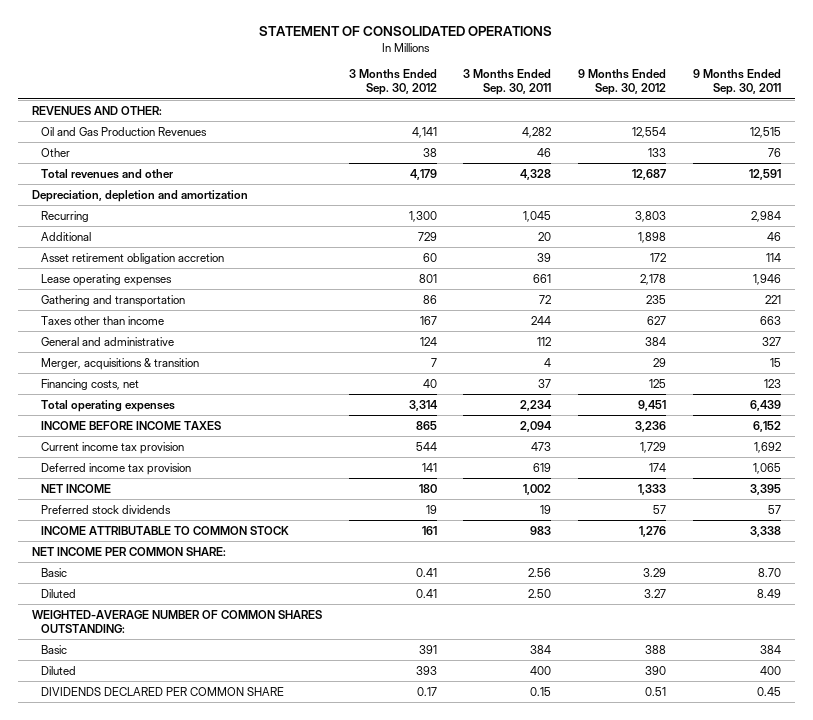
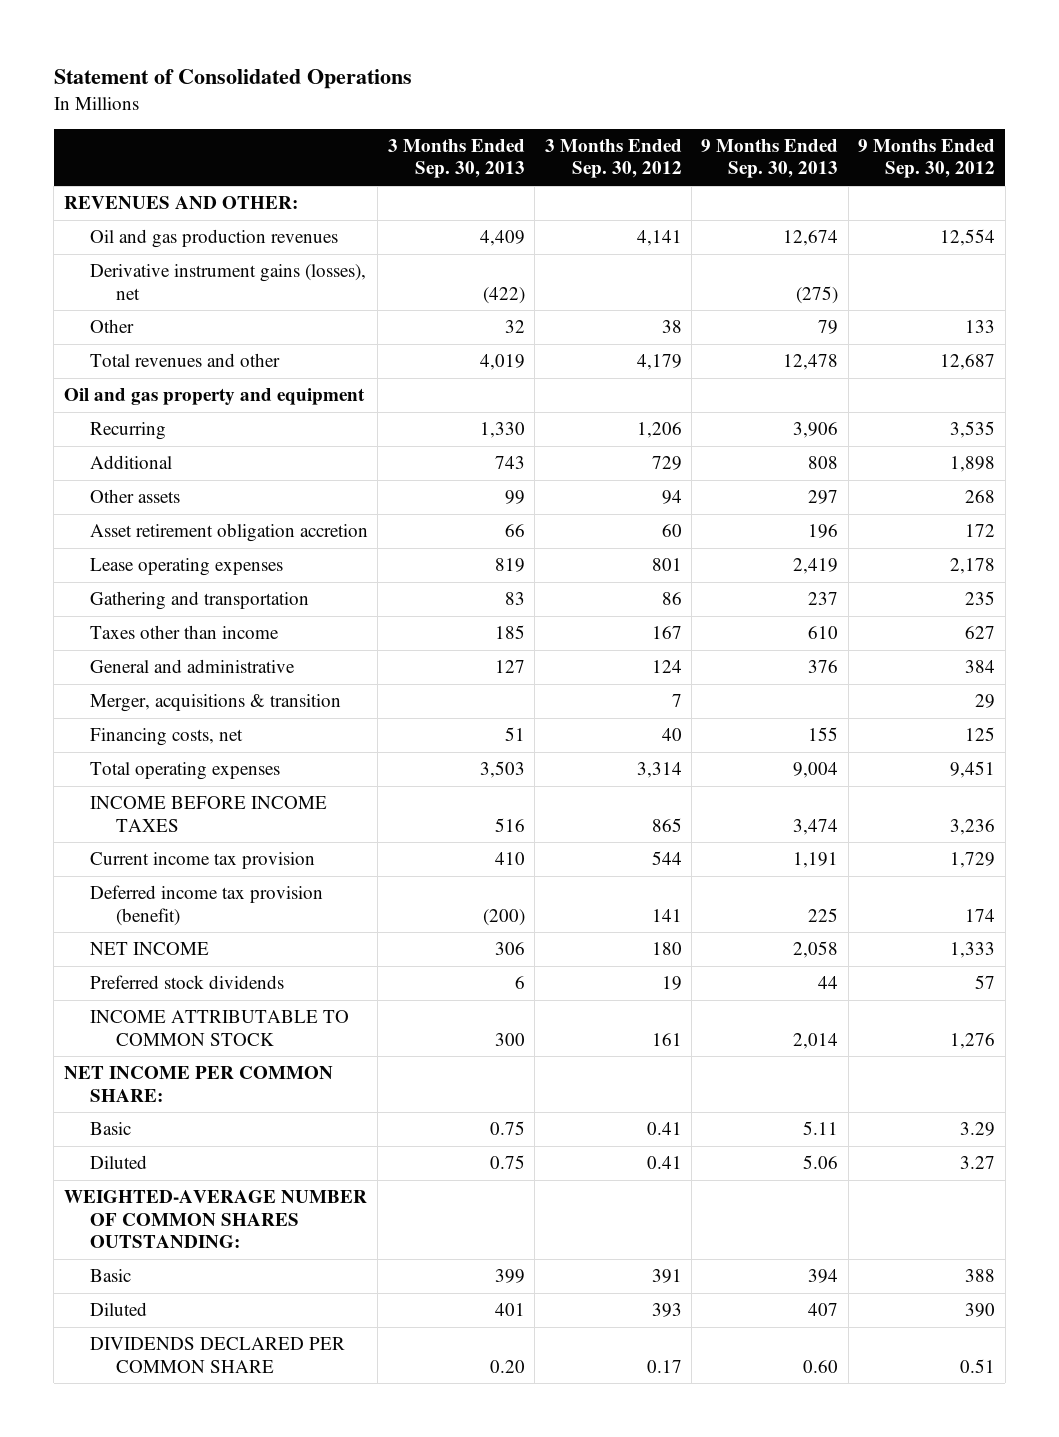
- STATEMENT OF CONSOLIDATED OPERATIONS
+ Statement of Consolidated Operations
- | 3 Months Ended Sep. 30, 2012 | 3 Months Ended Sep. 30, 2011 | 9 Months Ended Sep. 30, 2012 | 9 Months Ended Sep. 30, 2011
+ | 3 Months Ended Sep. 30, 2013 | 3 Months Ended Sep. 30, 2012 | 9 Months Ended Sep. 30, 2013 | 9 Months Ended Sep. 30, 2012
- Oil and Gas Production Revenues | 4,141 | 4,282 | 12,554 | 12,515
+ Oil and gas production revenues | 4,409 | 4,141 | 12,674 | 12,554
+ Derivative instrument gains (losses), net | (422) | | (275) |
- Depreciation, depletion and amortization
- Recurring | 1,300 | 1,045 | 3,803 | 2,984
+ Oil and gas property and equipment
+ Recurring | 1,330 | 1,206 | 3,906 | 3,535
+ Other assets | 99 | 94 | 297 | 268
- Deferred income tax provision | 141 | 619 | 174 | 1,065
+ Deferred income tax provision (benefit) | (200) | 141 | 225 | 174

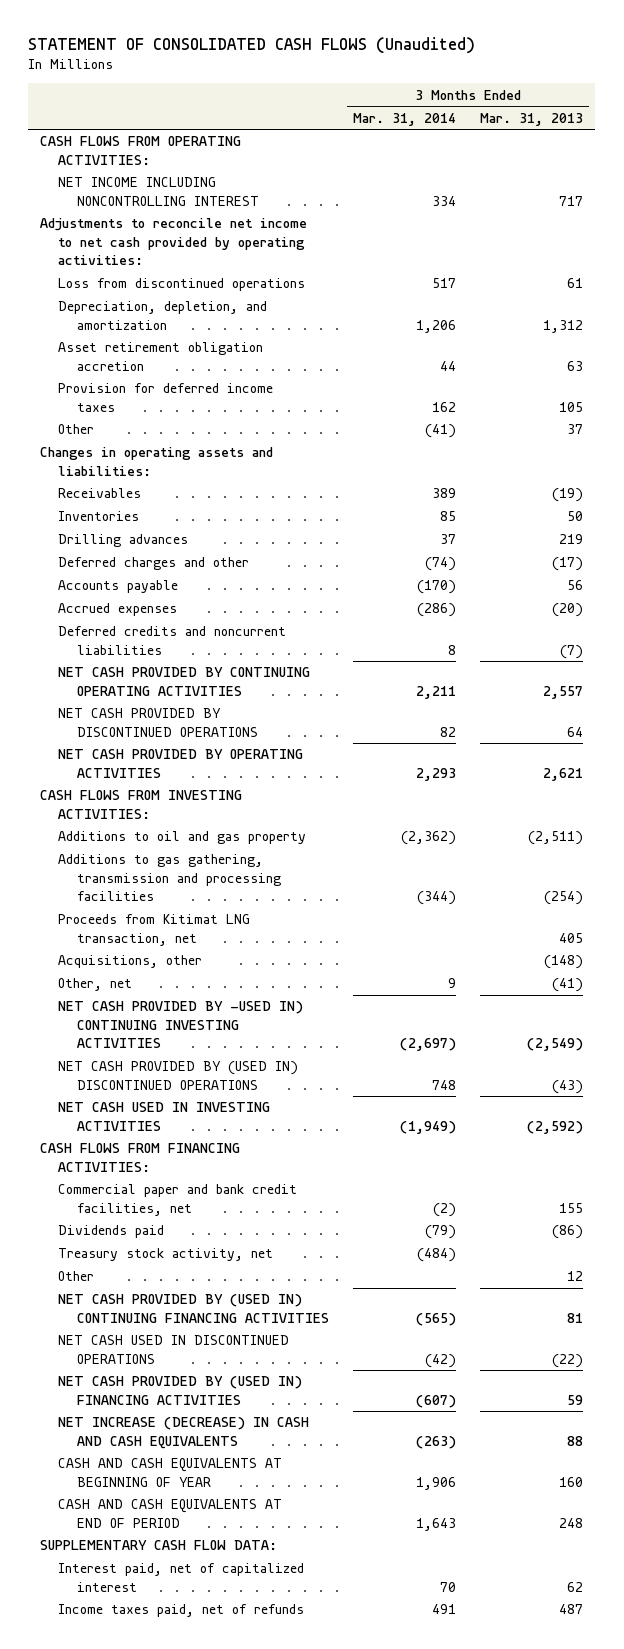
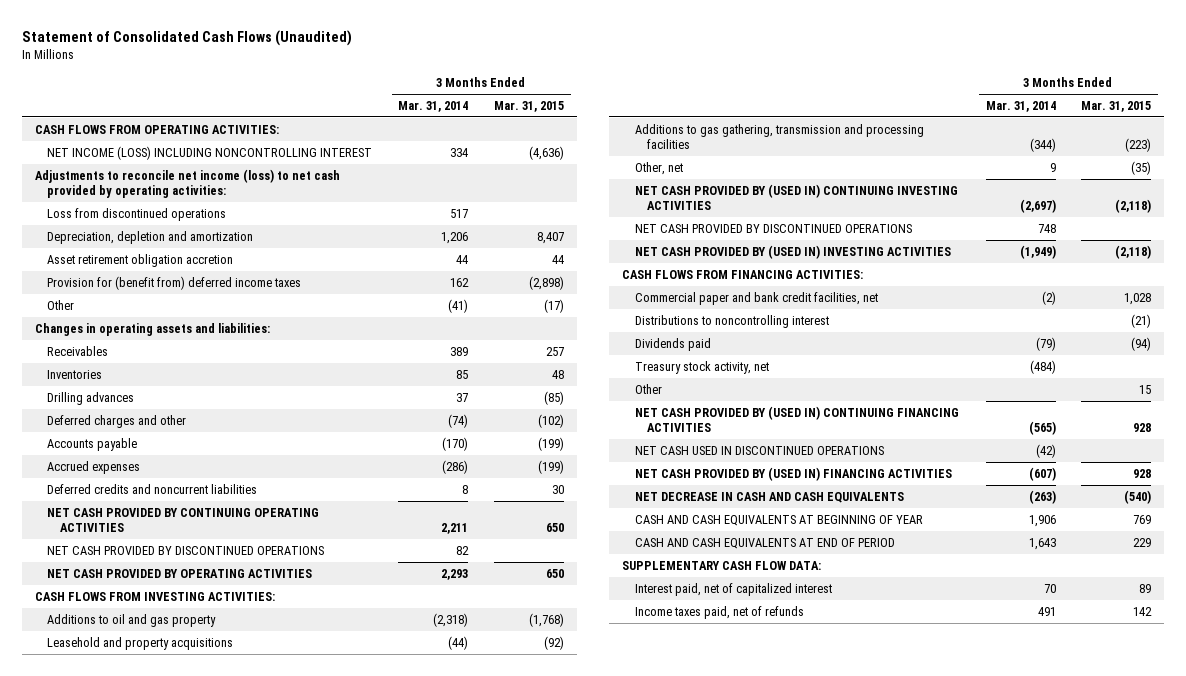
- STATEMENT OF CONSOLIDATED CASH FLOWS (Unaudited)
+ Statement of Consolidated Cash Flows (Unaudited)
- | 3 Months Ended Mar. 31, 2014 | 3 Months Ended Mar. 31, 2013
+ | 3 Months Ended Mar. 31, 2014 | 3 Months Ended Mar. 31, 2015
- NET INCOME INCLUDING NONCONTROLLING INTEREST | 334 | 717
- Adjustments to reconcile net income to net cash provided by operating activities:
+ NET INCOME (LOSS) INCLUDING NONCONTROLLING INTEREST | 334 | (4,636)
+ Adjustments to reconcile net income (loss) to net cash provided by operating activities:
- Depreciation, depletion, and amortization | 1,206 | 1,312
+ Depreciation, depletion and amortization | 1,206 | 8,407
- Provision for deferred income taxes | 162 | 105
+ Provision for (benefit from) deferred income taxes | 162 | (2,898)
- Additions to oil and gas property | (2,362) | (2,511)
+ Additions to oil and gas property | (2,318) | (1,768)
+ Leasehold and property acquisitions | (44) | (92)
- Proceeds from Kitimat LNG transaction, net | | 405
- Acquisitions, other | | (148)
- NET CASH PROVIDED BY -USED IN) CONTINUING INVESTING ACTIVITIES | (2,697) | (2,549)
- NET CASH PROVIDED BY (USED IN) DISCONTINUED OPERATIONS | 748 | (43)
- NET CASH USED IN INVESTING ACTIVITIES | (1,949) | (2,592)
+ NET CASH PROVIDED BY (USED IN) CONTINUING INVESTING ACTIVITIES | (2,697) | (2,118)
+ NET CASH PROVIDED BY DISCONTINUED OPERATIONS | 748 |
+ NET CASH PROVIDED BY (USED IN) INVESTING ACTIVITIES | (1,949) | (2,118)
+ Distributions to noncontrolling interest | | (21)
- NET INCREASE (DECREASE) IN CASH AND CASH EQUIVALENTS | (263) | 88
+ NET DECREASE IN CASH AND CASH EQUIVALENTS | (263) | (540)

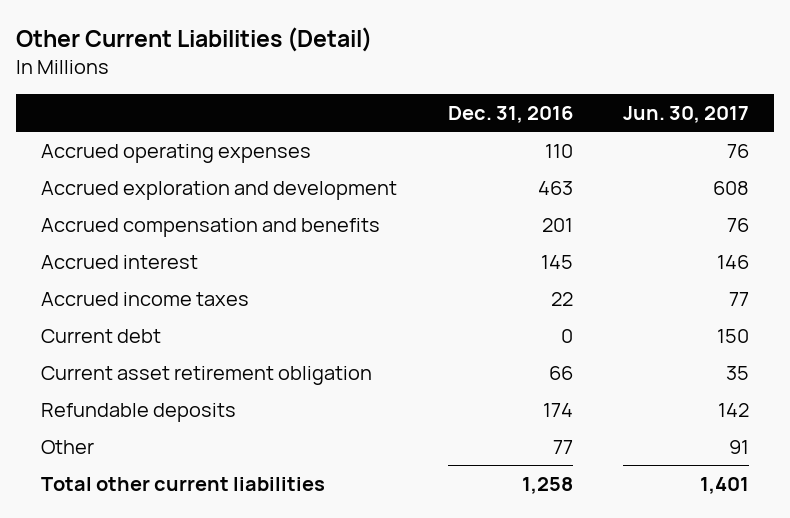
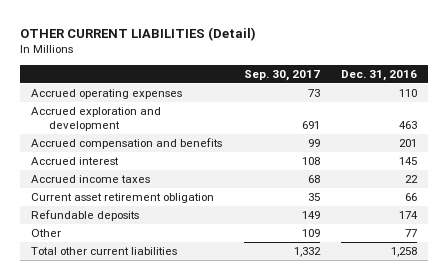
- Other Current Liabilities (Detail)
+ OTHER CURRENT LIABILITIES (Detail)
- | Dec. 31, 2016 | Jun. 30, 2017
+ | Sep. 30, 2017 | Dec. 31, 2016
- Current debt | 0 | 150

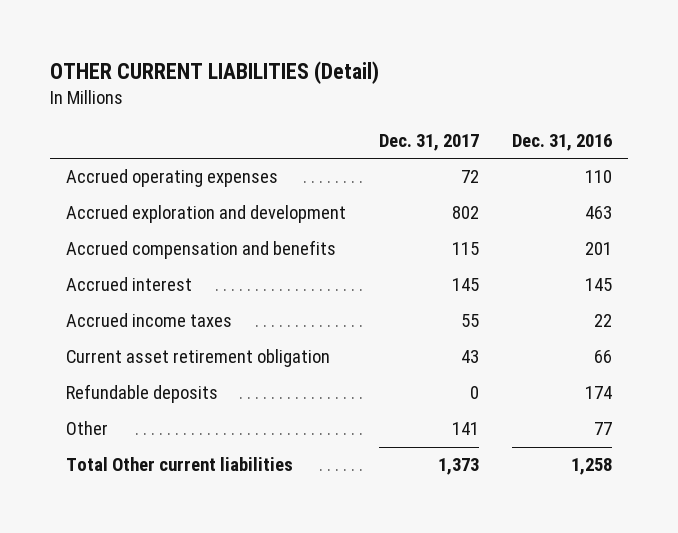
- | Sep. 30, 2017 | Dec. 31, 2016
+ | Dec. 31, 2017 | Dec. 31, 2016
- Total other current liabilities | 1,332 | 1,258
+ Total Other current liabilities | 1,373 | 1,258

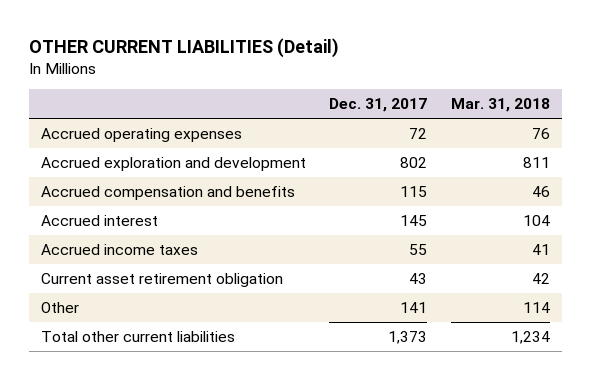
- | Dec. 31, 2017 | Dec. 31, 2016
+ | Dec. 31, 2017 | Mar. 31, 2018
- Refundable deposits | 0 | 174
- Total Other current liabilities | 1,373 | 1,258
+ Total other current liabilities | 1,373 | 1,234

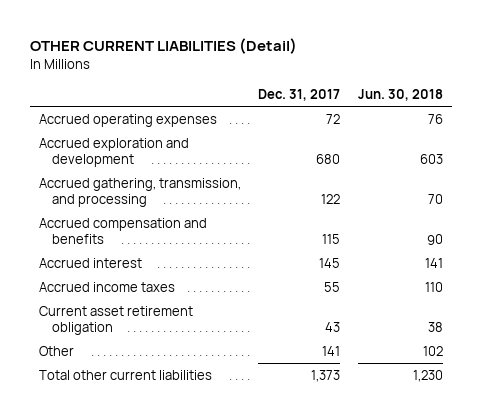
- | Dec. 31, 2017 | Mar. 31, 2018
+ | Dec. 31, 2017 | Jun. 30, 2018
- Accrued exploration and development | 802 | 811
+ Accrued exploration and development | 680 | 603
+ Accrued gathering, transmission, and processing | 122 | 70

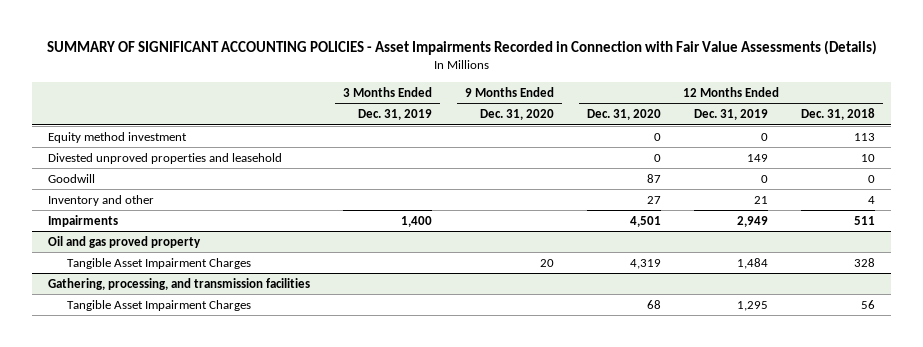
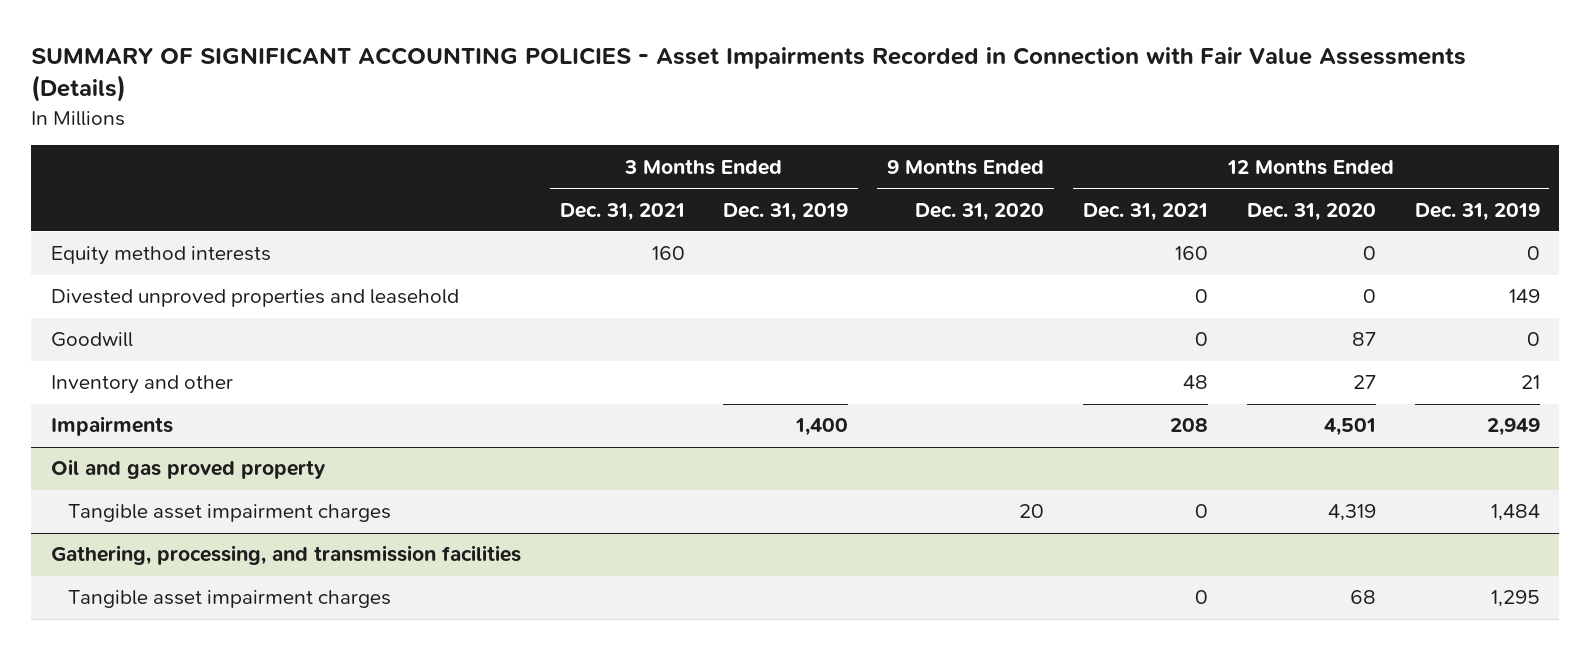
- | 3 Months Ended Dec. 31, 2019 | 9 Months Ended Dec. 31, 2020 | 12 Months Ended Dec. 31, 2020 | 12 Months Ended Dec. 31, 2019 | 12 Months Ended Dec. 31, 2018
+ | 3 Months Ended Dec. 31, 2021 | 3 Months Ended Dec. 31, 2019 | 9 Months Ended Dec. 31, 2020 | 12 Months Ended Dec. 31, 2021 | 12 Months Ended Dec. 31, 2020 | 12 Months Ended Dec. 31, 2019
- Equity method investment | | | 0 | 0 | 113
+ Equity method interests | 160 | | | 160 | 0 | 0
@ Oil and gas proved property
- Tangible Asset Impairment Charges | | 20 | 4,319 | 1,484 | 328
+ Tangible asset impairment charges | | | 20 | 0 | 4,319 | 1,484
@ Gathering, processing, and transmission facilities
- Tangible Asset Impairment Charges | | | 68 | 1,295 | 56
+ Tangible asset impairment charges | | | | 0 | 68 | 1,295

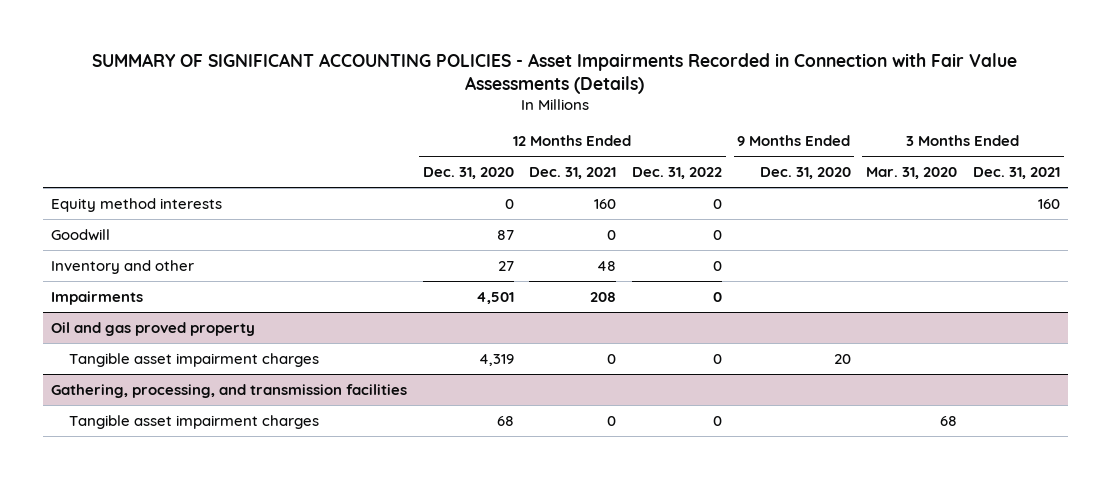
- | 3 Months Ended Dec. 31, 2021 | 3 Months Ended Dec. 31, 2019 | 9 Months Ended Dec. 31, 2020 | 12 Months Ended Dec. 31, 2021 | 12 Months Ended Dec. 31, 2020 | 12 Months Ended Dec. 31, 2019
+ | 12 Months Ended Dec. 31, 2020 | 12 Months Ended Dec. 31, 2021 | 12 Months Ended Dec. 31, 2022 | 9 Months Ended Dec. 31, 2020 | 3 Months Ended Mar. 31, 2020 | 3 Months Ended Dec. 31, 2021
- Divested unproved properties and leasehold | | | | 0 | 0 | 149

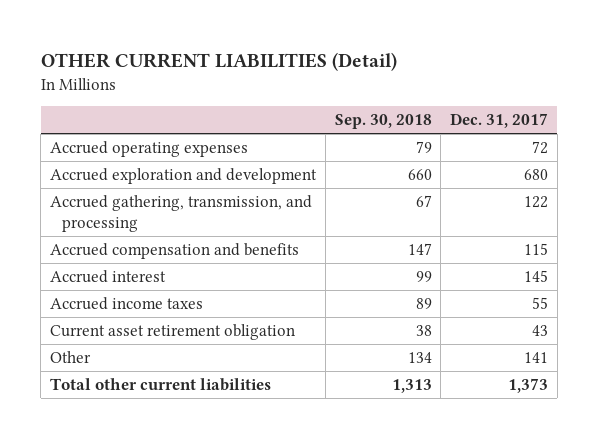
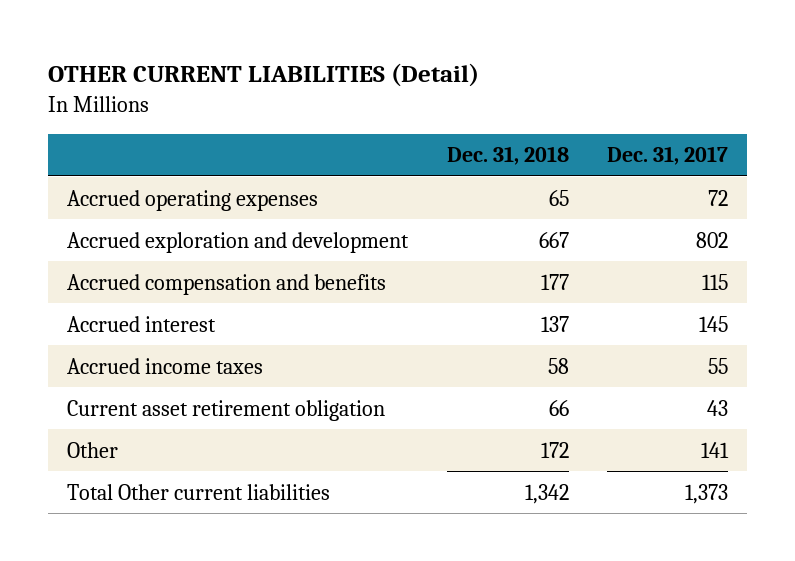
- | Sep. 30, 2018 | Dec. 31, 2017
+ | Dec. 31, 2018 | Dec. 31, 2017
- Accrued exploration and development | 660 | 680
- Accrued gathering, transmission, and processing | 67 | 122
+ Accrued exploration and development | 667 | 802
- Total other current liabilities | 1,313 | 1,373
+ Total Other current liabilities | 1,342 | 1,373

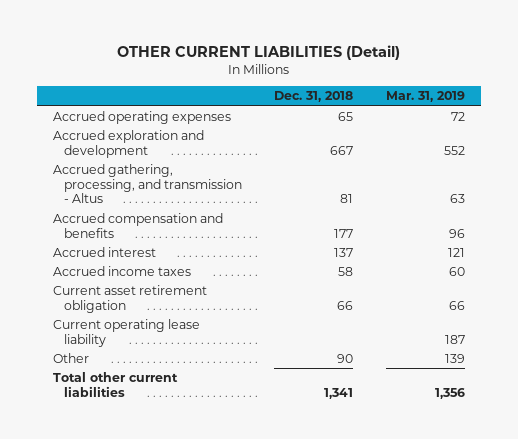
- | Dec. 31, 2018 | Dec. 31, 2017
+ | Dec. 31, 2018 | Mar. 31, 2019
+ Accrued gathering, processing, and transmission - Altus | 81 | 63
- Other | 172 | 141
- Total Other current liabilities | 1,342 | 1,373
+ Current operating lease liability | | 187
+ Other | 90 | 139
+ Total other current liabilities | 1,341 | 1,356

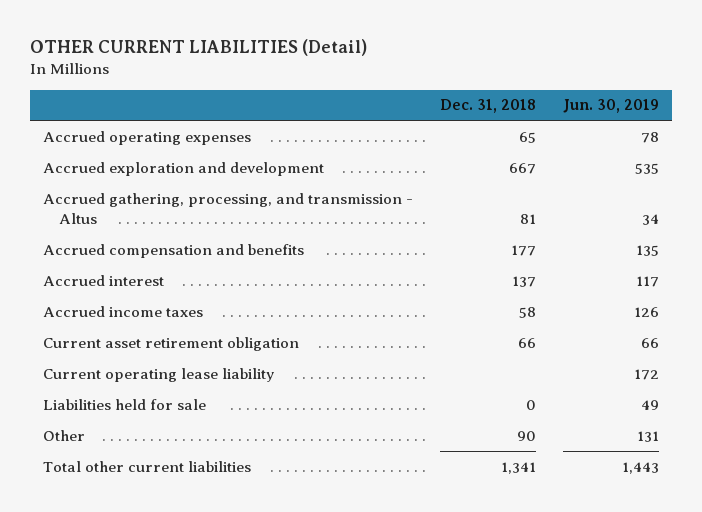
- | Dec. 31, 2018 | Mar. 31, 2019
+ | Dec. 31, 2018 | Jun. 30, 2019
+ Liabilities held for sale | 0 | 49

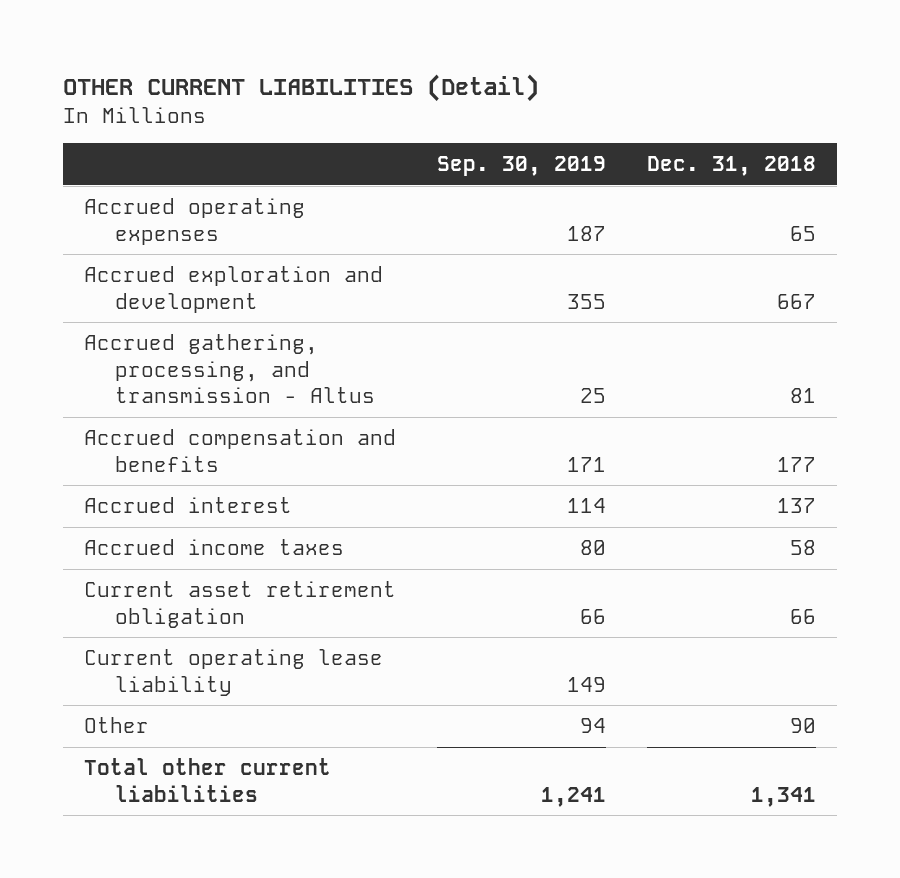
- | Dec. 31, 2018 | Jun. 30, 2019
+ | Sep. 30, 2019 | Dec. 31, 2018
- Liabilities held for sale | 0 | 49

